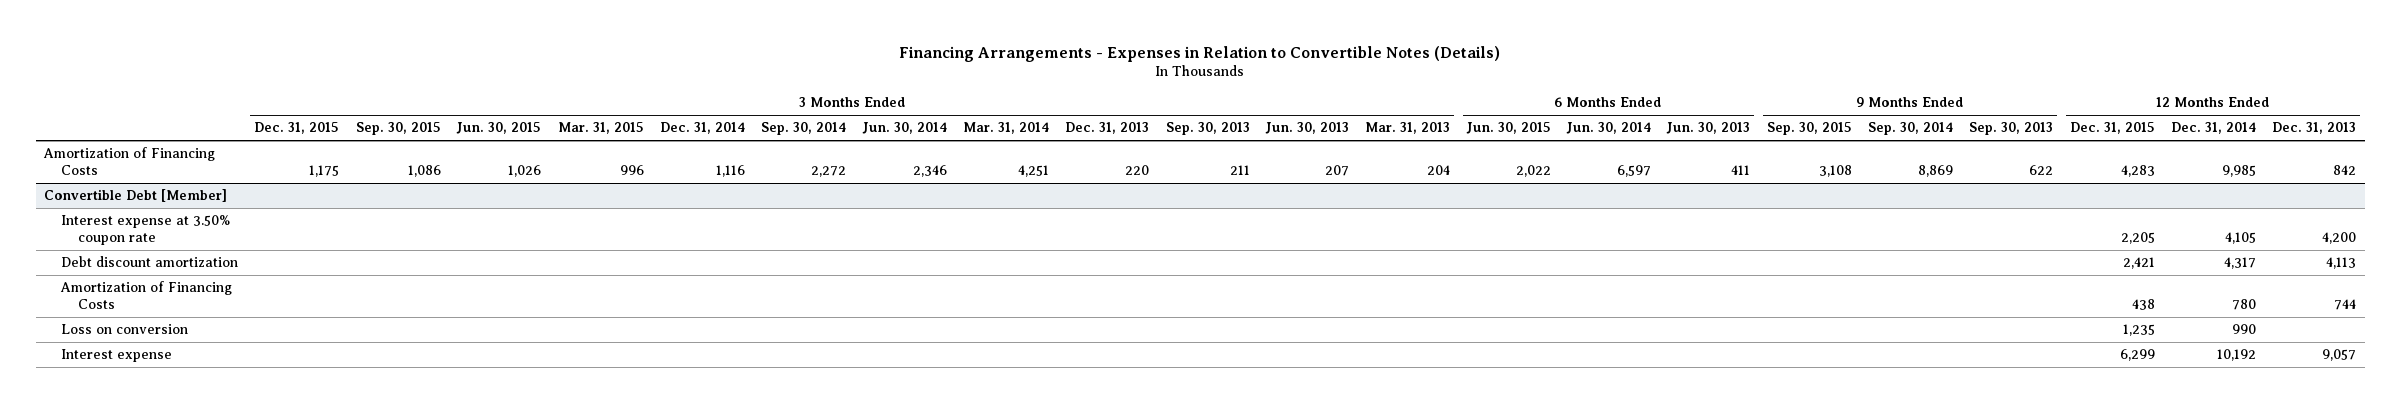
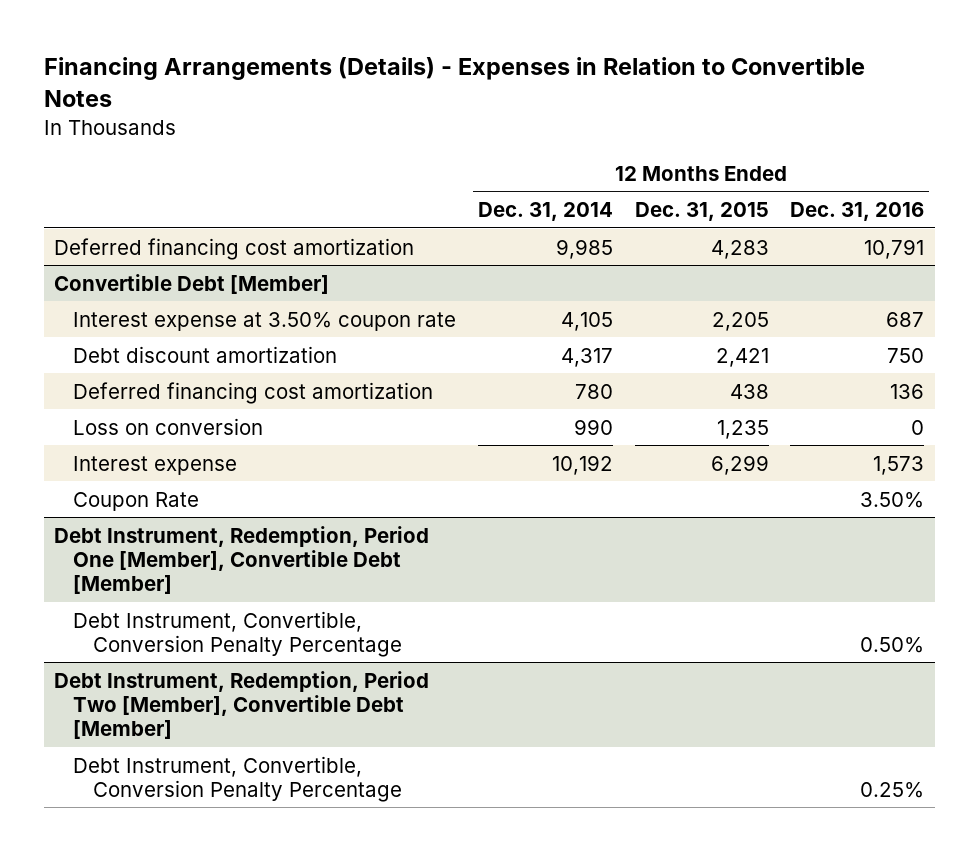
- Financing Arrangements - Expenses in Relation to Convertible Notes (Details)
+ Financing Arrangements (Details) - Expenses in Relation to Convertible Notes
- | 3 Months Ended Dec. 31, 2015 | 3 Months Ended Sep. 30, 2015 | 3 Months Ended Jun. 30, 2015 | 3 Months Ended Mar. 31, 2015 | 3 Months Ended Dec. 31, 2014 | 3 Months Ended Sep. 30, 2014 | 3 Months Ended Jun. 30, 2014 | 3 Months Ended Mar. 31, 2014 | 3 Months Ended Dec. 31, 2013 | 3 Months Ended Sep. 30, 2013 | 3 Months Ended Jun. 30, 2013 | 3 Months Ended Mar. 31, 2013 | 6 Months Ended Jun. 30, 2015 | 6 Months Ended Jun. 30, 2014 | 6 Months Ended Jun. 30, 2013 | 9 Months Ended Sep. 30, 2015 | 9 Months Ended Sep. 30, 2014 | 9 Months Ended Sep. 30, 2013 | 12 Months Ended Dec. 31, 2015 | 12 Months Ended Dec. 31, 2014 | 12 Months Ended Dec. 31, 2013
+ | 12 Months Ended Dec. 31, 2014 | 12 Months Ended Dec. 31, 2015 | 12 Months Ended Dec. 31, 2016
- Amortization of Financing Costs | 1,175 | 1,086 | 1,026 | 996 | 1,116 | 2,272 | 2,346 | 4,251 | 220 | 211 | 207 | 204 | 2,022 | 6,597 | 411 | 3,108 | 8,869 | 622 | 4,283 | 9,985 | 842
+ Deferred financing cost amortization | 9,985 | 4,283 | 10,791
@ Convertible Debt [Member]
- Amortization of Financing Costs | | | | | | | | | | | | | | | | | | | 438 | 780 | 744
+ Deferred financing cost amortization | 780 | 438 | 136
+ Coupon Rate | | | 3.50%
+ Debt Instrument, Redemption, Period One [Member], Convertible Debt [Member]
+ Debt Instrument, Convertible, Conversion Penalty Percentage | | | 0.50%
+ Debt Instrument, Redemption, Period Two [Member], Convertible Debt [Member]
+ Debt Instrument, Convertible, Conversion Penalty Percentage | | | 0.25%

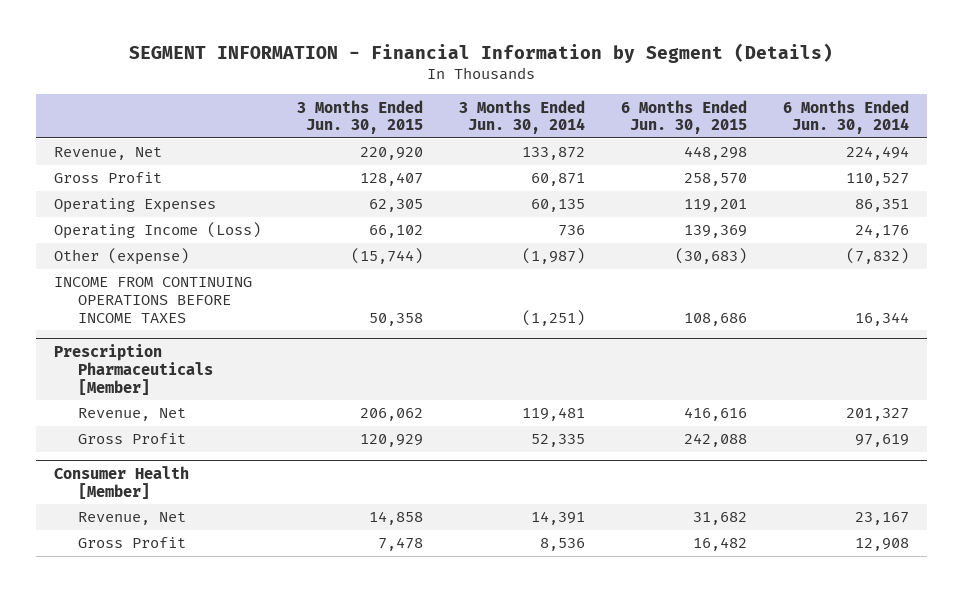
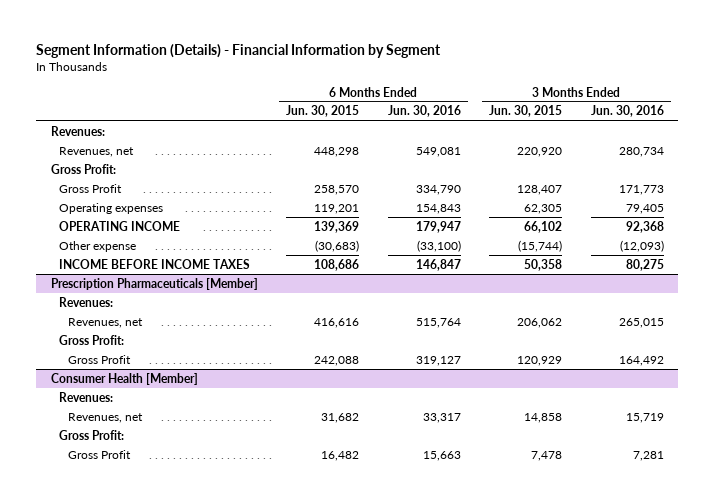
- SEGMENT INFORMATION - Financial Information by Segment (Details)
+ Segment Information (Details) - Financial Information by Segment
- | 3 Months Ended Jun. 30, 2015 | 3 Months Ended Jun. 30, 2014 | 6 Months Ended Jun. 30, 2015 | 6 Months Ended Jun. 30, 2014
+ | 6 Months Ended Jun. 30, 2015 | 6 Months Ended Jun. 30, 2016 | 3 Months Ended Jun. 30, 2015 | 3 Months Ended Jun. 30, 2016
- Revenue, Net | 220,920 | 133,872 | 448,298 | 224,494
+ Revenues:
+ Revenues, net | 448,298 | 549,081 | 220,920 | 280,734
+ Gross Profit:
- Operating Expenses | 62,305 | 60,135 | 119,201 | 86,351
- Operating Income (Loss) | 66,102 | 736 | 139,369 | 24,176
- Other (expense) | (15,744) | (1,987) | (30,683) | (7,832)
- INCOME FROM CONTINUING OPERATIONS BEFORE INCOME TAXES | 50,358 | (1,251) | 108,686 | 16,344
+ Operating expenses | 119,201 | 154,843 | 62,305 | 79,405
+ OPERATING INCOME | 139,369 | 179,947 | 66,102 | 92,368
+ Other expense | (30,683) | (33,100) | (15,744) | (12,093)
+ INCOME BEFORE INCOME TAXES | 108,686 | 146,847 | 50,358 | 80,275
@ Prescription Pharmaceuticals [Member]
- Revenue, Net | 206,062 | 119,481 | 416,616 | 201,327
+ Revenues:
+ Revenues, net | 416,616 | 515,764 | 206,062 | 265,015
+ Gross Profit:
@ Consumer Health [Member]
- Revenue, Net | 14,858 | 14,391 | 31,682 | 23,167
+ Revenues:
+ Revenues, net | 31,682 | 33,317 | 14,858 | 15,719
+ Gross Profit:

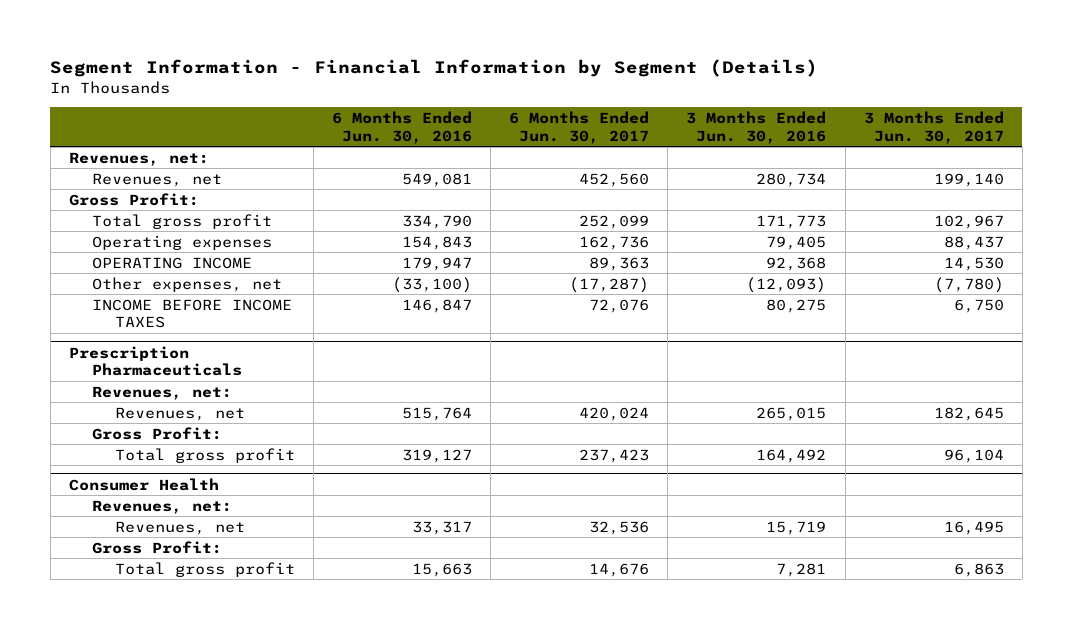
- Segment Information (Details) - Financial Information by Segment
+ Segment Information - Financial Information by Segment (Details)
- | 6 Months Ended Jun. 30, 2015 | 6 Months Ended Jun. 30, 2016 | 3 Months Ended Jun. 30, 2015 | 3 Months Ended Jun. 30, 2016
+ | 6 Months Ended Jun. 30, 2016 | 6 Months Ended Jun. 30, 2017 | 3 Months Ended Jun. 30, 2016 | 3 Months Ended Jun. 30, 2017
- Revenues:
+ Revenues, net:
- Gross Profit | 258,570 | 334,790 | 128,407 | 171,773
+ Total gross profit | 334,790 | 252,099 | 171,773 | 102,967
- Other expense | (30,683) | (33,100) | (15,744) | (12,093)
+ Other expenses, net | (33,100) | (17,287) | (12,093) | (7,780)
- Prescription Pharmaceuticals [Member]
- Revenues:
+ Prescription Pharmaceuticals
+ Revenues, net:
- Gross Profit | 242,088 | 319,127 | 120,929 | 164,492
- Consumer Health [Member]
- Revenues:
+ Total gross profit | 319,127 | 237,423 | 164,492 | 96,104
+ Consumer Health
+ Revenues, net:
- Gross Profit | 16,482 | 15,663 | 7,478 | 7,281
+ Total gross profit | 15,663 | 14,676 | 7,281 | 6,863

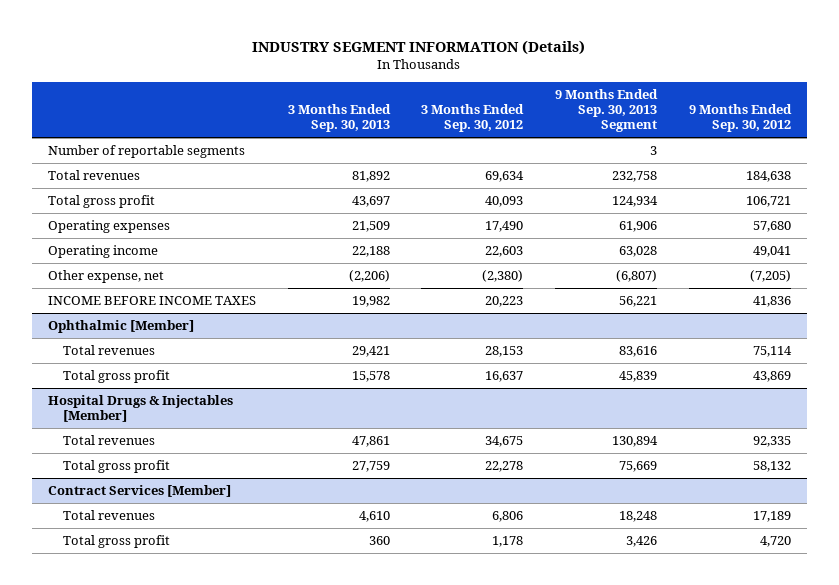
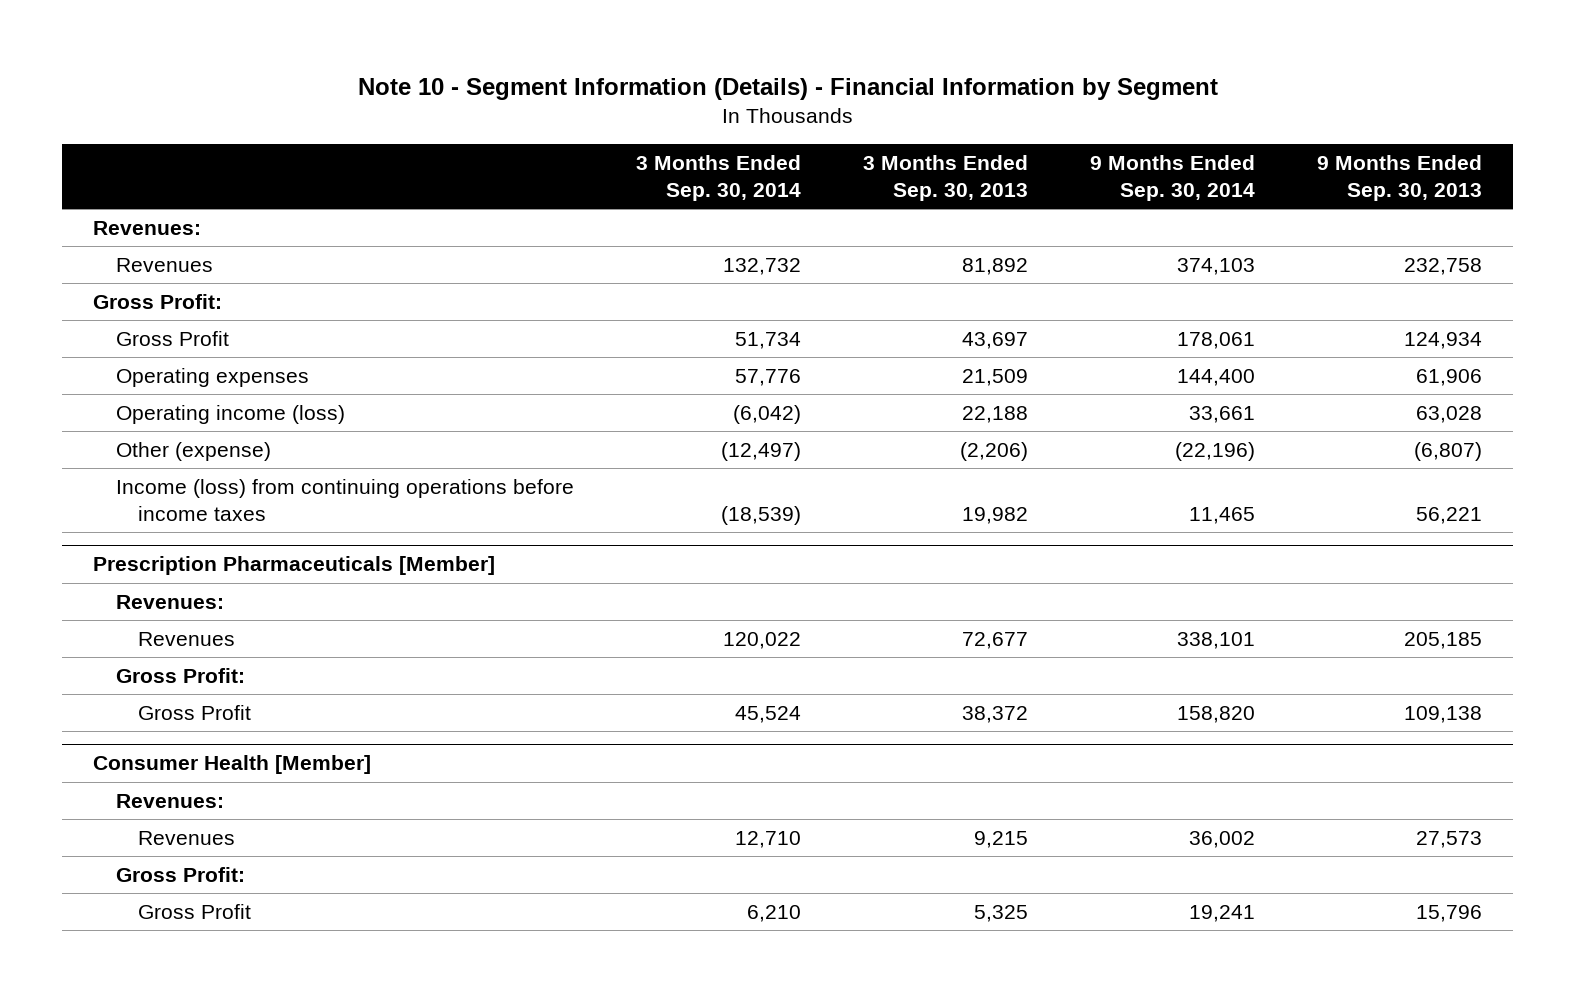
- INDUSTRY SEGMENT INFORMATION (Details)
+ Note 10 - Segment Information (Details) - Financial Information by Segment
- | 3 Months Ended Sep. 30, 2013 | 3 Months Ended Sep. 30, 2012 | 9 Months Ended Sep. 30, 2013 Segment | 9 Months Ended Sep. 30, 2012
+ | 3 Months Ended Sep. 30, 2014 | 3 Months Ended Sep. 30, 2013 | 9 Months Ended Sep. 30, 2014 | 9 Months Ended Sep. 30, 2013
- Number of reportable segments | | | 3 |
- Total revenues | 81,892 | 69,634 | 232,758 | 184,638
- Total gross profit | 43,697 | 40,093 | 124,934 | 106,721
+ Revenues:
+ Revenues | 132,732 | 81,892 | 374,103 | 232,758
+ Gross Profit:
+ Gross Profit | 51,734 | 43,697 | 178,061 | 124,934
- Operating income | 22,188 | 22,603 | 63,028 | 49,041
- Other expense, net | (2,206) | (2,380) | (6,807) | (7,205)
- INCOME BEFORE INCOME TAXES | 19,982 | 20,223 | 56,221 | 41,836
- Ophthalmic [Member]
- Total revenues | 29,421 | 28,153 | 83,616 | 75,114
- Total gross profit | 15,578 | 16,637 | 45,839 | 43,869
- Hospital Drugs & Injectables [Member]
- Total revenues | 47,861 | 34,675 | 130,894 | 92,335
- Total gross profit | 27,759 | 22,278 | 75,669 | 58,132
- Contract Services [Member]
- Total revenues | 4,610 | 6,806 | 18,248 | 17,189
- Total gross profit | 360 | 1,178 | 3,426 | 4,720
+ Operating income (loss) | (6,042) | 22,188 | 33,661 | 63,028
+ Other (expense) | (12,497) | (2,206) | (22,196) | (6,807)
+ Income (loss) from continuing operations before income taxes | (18,539) | 19,982 | 11,465 | 56,221
+ Prescription Pharmaceuticals [Member]
+ Revenues:
+ Revenues | 120,022 | 72,677 | 338,101 | 205,185
+ Gross Profit:
+ Gross Profit | 45,524 | 38,372 | 158,820 | 109,138
+ Consumer Health [Member]
+ Revenues:
+ Revenues | 12,710 | 9,215 | 36,002 | 27,573
+ Gross Profit:
+ Gross Profit | 6,210 | 5,325 | 19,241 | 15,796

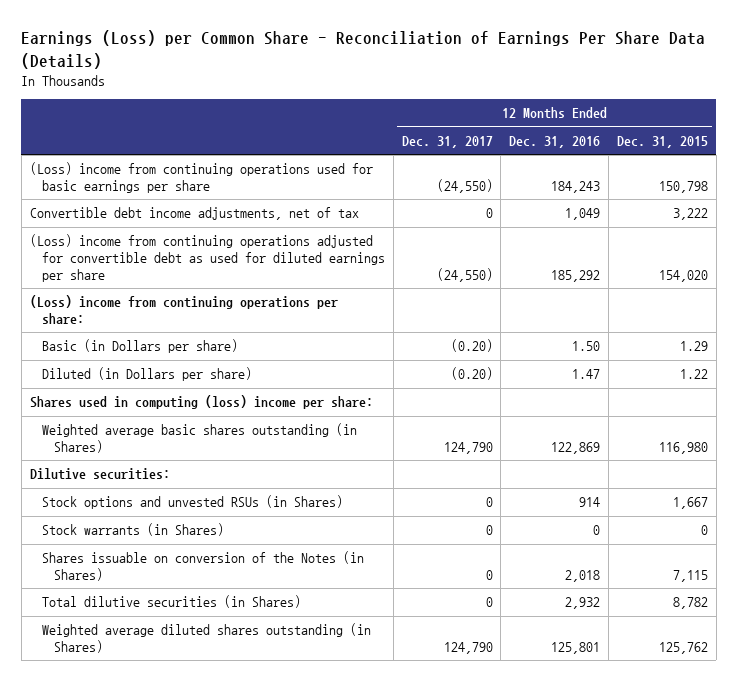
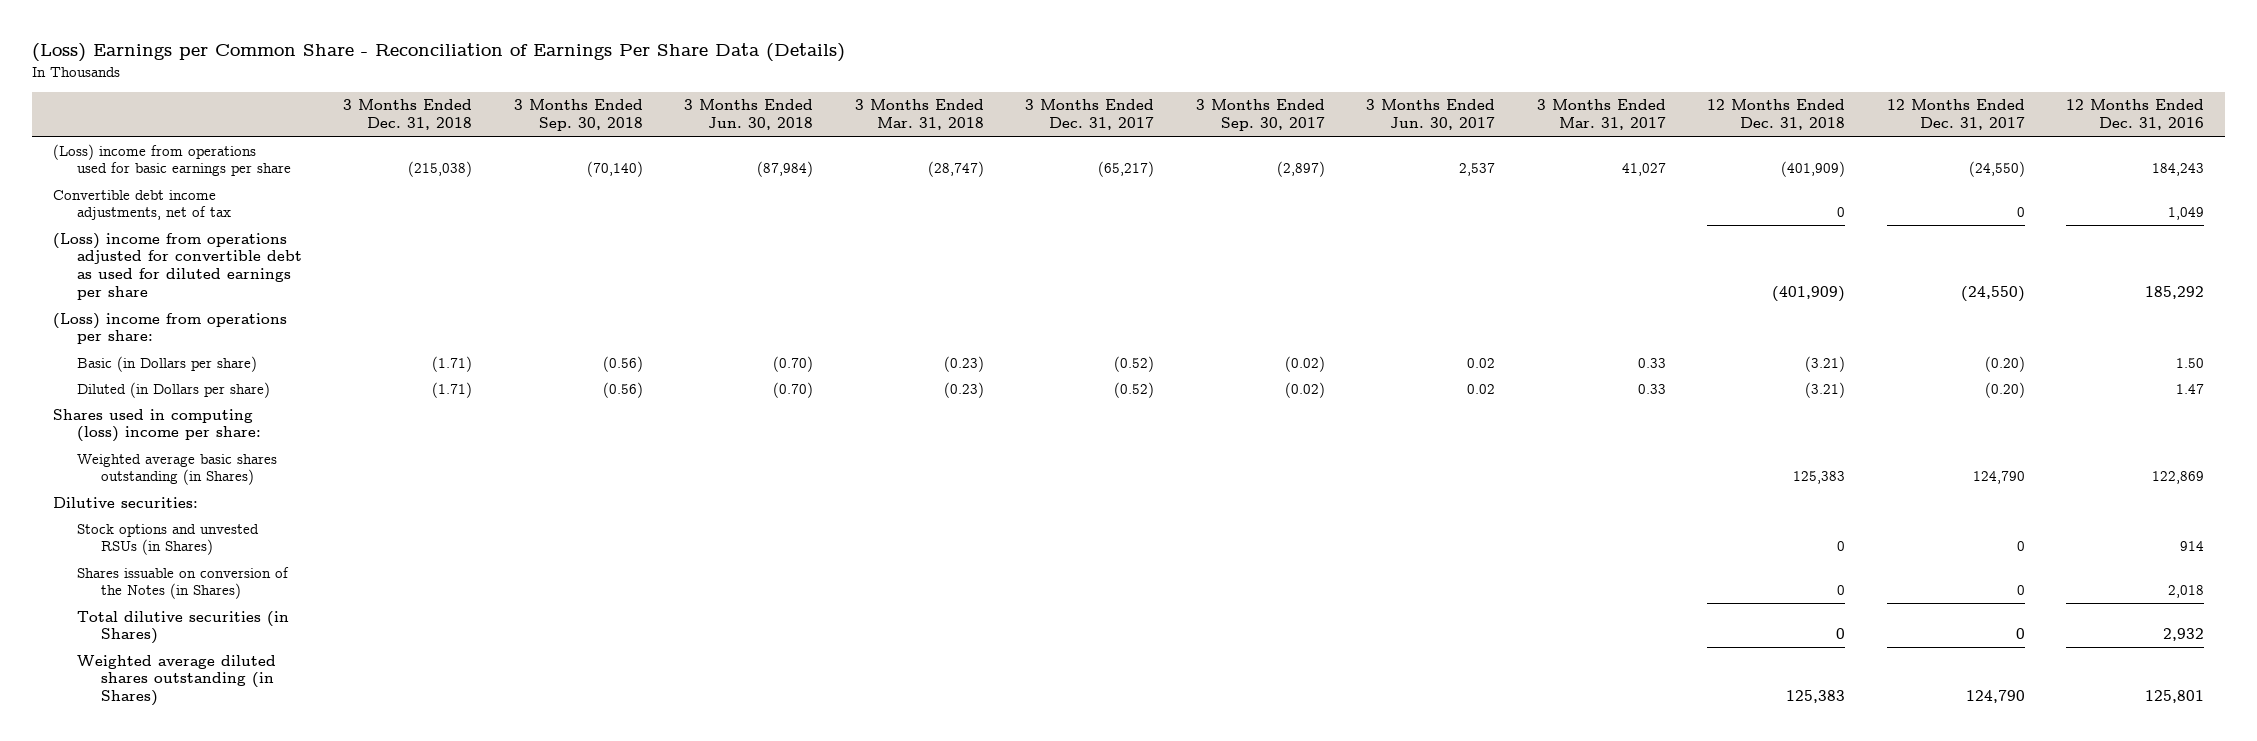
- Earnings (Loss) per Common Share - Reconciliation of Earnings Per Share Data (Details)
+ (Loss) Earnings per Common Share - Reconciliation of Earnings Per Share Data (Details)
- | 12 Months Ended Dec. 31, 2017 | 12 Months Ended Dec. 31, 2016 | 12 Months Ended Dec. 31, 2015
+ | 3 Months Ended Dec. 31, 2018 | 3 Months Ended Sep. 30, 2018 | 3 Months Ended Jun. 30, 2018 | 3 Months Ended Mar. 31, 2018 | 3 Months Ended Dec. 31, 2017 | 3 Months Ended Sep. 30, 2017 | 3 Months Ended Jun. 30, 2017 | 3 Months Ended Mar. 31, 2017 | 12 Months Ended Dec. 31, 2018 | 12 Months Ended Dec. 31, 2017 | 12 Months Ended Dec. 31, 2016
- (Loss) income from continuing operations used for basic earnings per share | (24,550) | 184,243 | 150,798
+ (Loss) income from operations used for basic earnings per share | (215,038) | (70,140) | (87,984) | (28,747) | (65,217) | (2,897) | 2,537 | 41,027 | (401,909) | (24,550) | 184,243
- (Loss) income from continuing operations adjusted for convertible debt as used for diluted earnings per share | (24,550) | 185,292 | 154,020
- (Loss) income from continuing operations per share:
+ (Loss) income from operations adjusted for convertible debt as used for diluted earnings per share | | | | | | | | | (401,909) | (24,550) | 185,292
+ (Loss) income from operations per share:
- Stock warrants (in Shares) | 0 | 0 | 0

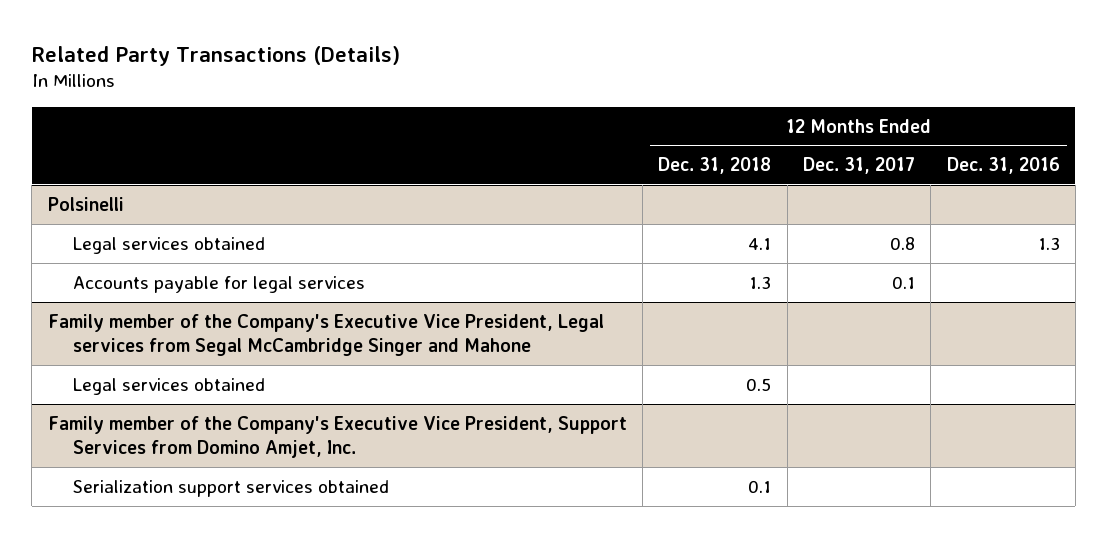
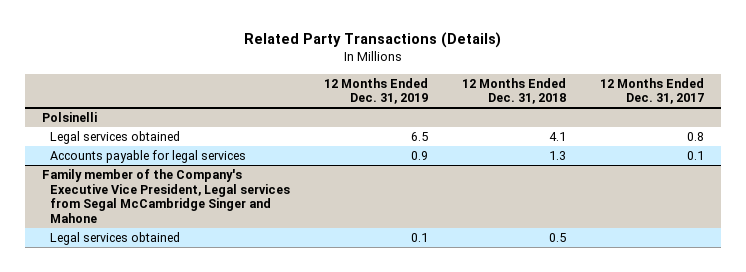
- | 12 Months Ended Dec. 31, 2018 | 12 Months Ended Dec. 31, 2017 | 12 Months Ended Dec. 31, 2016
+ | 12 Months Ended Dec. 31, 2019 | 12 Months Ended Dec. 31, 2018 | 12 Months Ended Dec. 31, 2017
- Family member of the Company's Executive Vice President, Support Services from Domino Amjet, Inc.
- Serialization support services obtained | 0.1 | |

